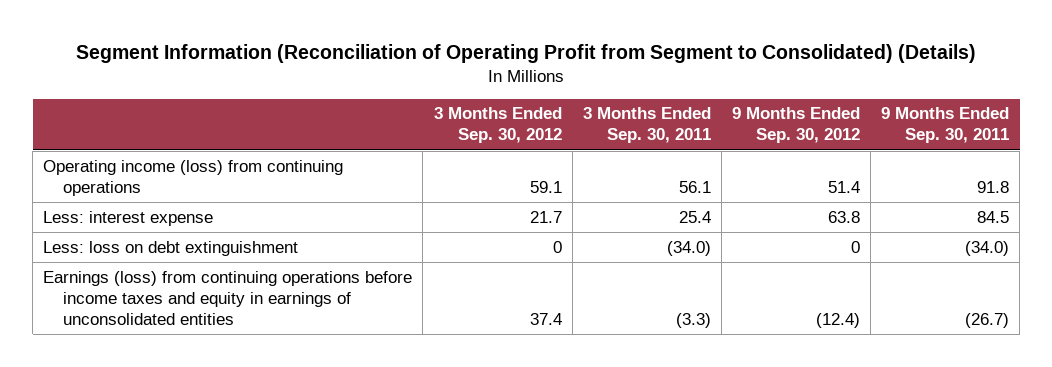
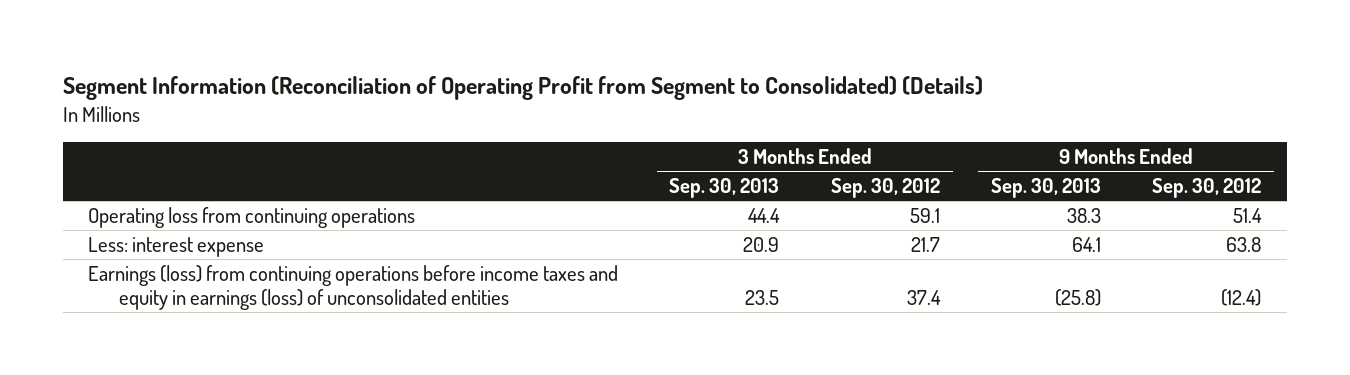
- | 3 Months Ended Sep. 30, 2012 | 3 Months Ended Sep. 30, 2011 | 9 Months Ended Sep. 30, 2012 | 9 Months Ended Sep. 30, 2011
+ | 3 Months Ended Sep. 30, 2013 | 3 Months Ended Sep. 30, 2012 | 9 Months Ended Sep. 30, 2013 | 9 Months Ended Sep. 30, 2012
- Operating income (loss) from continuing operations | 59.1 | 56.1 | 51.4 | 91.8
+ Operating loss from continuing operations | 44.4 | 59.1 | 38.3 | 51.4
- Less: loss on debt extinguishment | 0 | (34.0) | 0 | (34.0)
- Earnings (loss) from continuing operations before income taxes and equity in earnings of unconsolidated entities | 37.4 | (3.3) | (12.4) | (26.7)
+ Earnings (loss) from continuing operations before income taxes and equity in earnings (loss) of unconsolidated entities | 23.5 | 37.4 | (25.8) | (12.4)

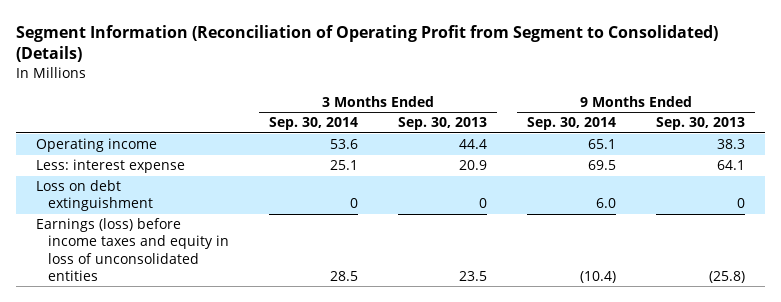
- | 3 Months Ended Sep. 30, 2013 | 3 Months Ended Sep. 30, 2012 | 9 Months Ended Sep. 30, 2013 | 9 Months Ended Sep. 30, 2012
+ | 3 Months Ended Sep. 30, 2014 | 3 Months Ended Sep. 30, 2013 | 9 Months Ended Sep. 30, 2014 | 9 Months Ended Sep. 30, 2013
- Operating loss from continuing operations | 44.4 | 59.1 | 38.3 | 51.4
+ Operating income | 53.6 | 44.4 | 65.1 | 38.3
- Earnings (loss) from continuing operations before income taxes and equity in earnings (loss) of unconsolidated entities | 23.5 | 37.4 | (25.8) | (12.4)
+ Loss on debt extinguishment | 0 | 0 | 6.0 | 0
+ Earnings (loss) before income taxes and equity in loss of unconsolidated entities | 28.5 | 23.5 | (10.4) | (25.8)

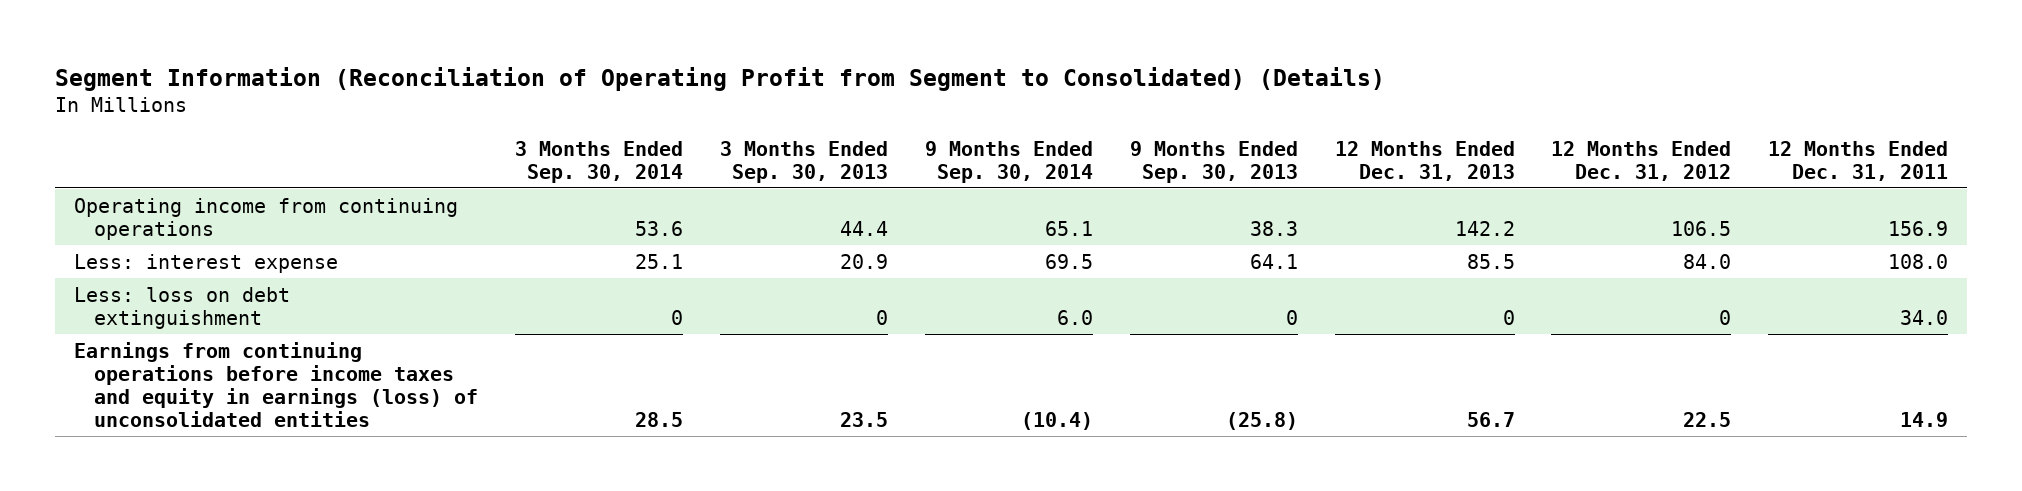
- | 3 Months Ended Sep. 30, 2014 | 3 Months Ended Sep. 30, 2013 | 9 Months Ended Sep. 30, 2014 | 9 Months Ended Sep. 30, 2013
+ | 3 Months Ended Sep. 30, 2014 | 3 Months Ended Sep. 30, 2013 | 9 Months Ended Sep. 30, 2014 | 9 Months Ended Sep. 30, 2013 | 12 Months Ended Dec. 31, 2013 | 12 Months Ended Dec. 31, 2012 | 12 Months Ended Dec. 31, 2011
- Operating income | 53.6 | 44.4 | 65.1 | 38.3
+ Operating income from continuing operations | 53.6 | 44.4 | 65.1 | 38.3 | 142.2 | 106.5 | 156.9
- Loss on debt extinguishment | 0 | 0 | 6.0 | 0
- Earnings (loss) before income taxes and equity in loss of unconsolidated entities | 28.5 | 23.5 | (10.4) | (25.8)
+ Less: loss on debt extinguishment | 0 | 0 | 6.0 | 0 | 0 | 0 | 34.0
+ Earnings from continuing operations before income taxes and equity in earnings (loss) of unconsolidated entities | 28.5 | 23.5 | (10.4) | (25.8) | 56.7 | 22.5 | 14.9

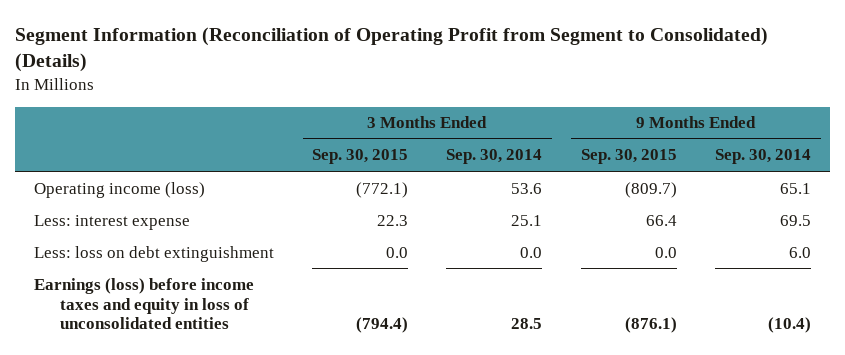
- | 3 Months Ended Sep. 30, 2014 | 3 Months Ended Sep. 30, 2013 | 9 Months Ended Sep. 30, 2014 | 9 Months Ended Sep. 30, 2013 | 12 Months Ended Dec. 31, 2013 | 12 Months Ended Dec. 31, 2012 | 12 Months Ended Dec. 31, 2011
+ | 3 Months Ended Sep. 30, 2015 | 3 Months Ended Sep. 30, 2014 | 9 Months Ended Sep. 30, 2015 | 9 Months Ended Sep. 30, 2014
- Operating income from continuing operations | 53.6 | 44.4 | 65.1 | 38.3 | 142.2 | 106.5 | 156.9
+ Operating income (loss) | (772.1) | 53.6 | (809.7) | 65.1
- Less: loss on debt extinguishment | 0 | 0 | 6.0 | 0 | 0 | 0 | 34.0
- Earnings from continuing operations before income taxes and equity in earnings (loss) of unconsolidated entities | 28.5 | 23.5 | (10.4) | (25.8) | 56.7 | 22.5 | 14.9
+ Less: loss on debt extinguishment | 0.0 | 0.0 | 0.0 | 6.0
+ Earnings (loss) before income taxes and equity in loss of unconsolidated entities | (794.4) | 28.5 | (876.1) | (10.4)

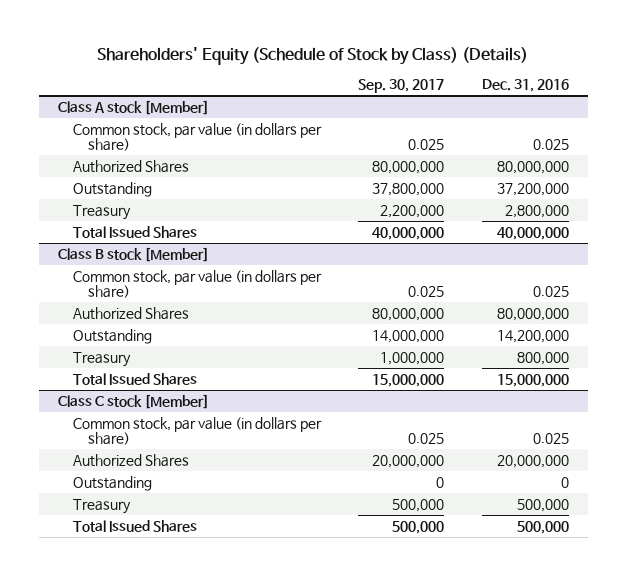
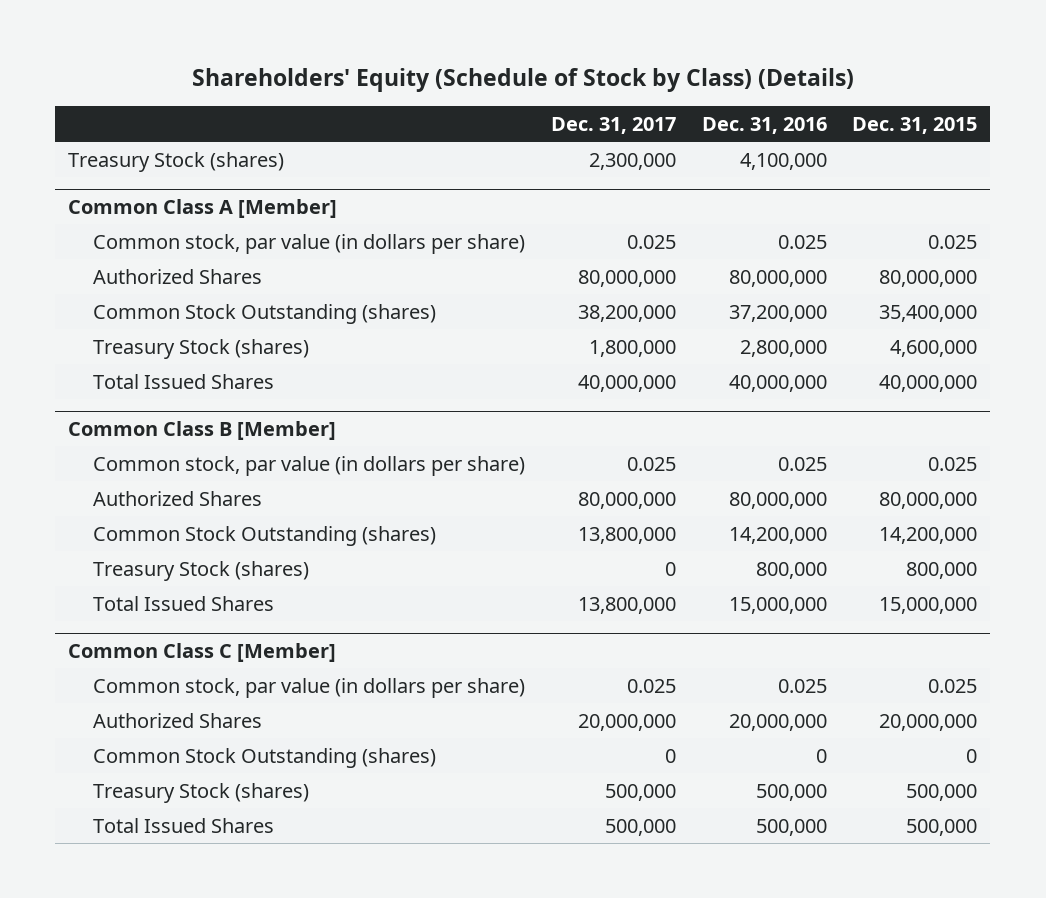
- | Sep. 30, 2017 | Dec. 31, 2016
+ | Dec. 31, 2017 | Dec. 31, 2016 | Dec. 31, 2015
- Class A stock [Member]
+ Treasury Stock (shares) | 2,300,000 | 4,100,000 |
+ Common Class A [Member]
- Outstanding | 37,800,000 | 37,200,000
- Treasury | 2,200,000 | 2,800,000
+ Common Stock Outstanding (shares) | 38,200,000 | 37,200,000 | 35,400,000
+ Treasury Stock (shares) | 1,800,000 | 2,800,000 | 4,600,000
- Class B stock [Member]
+ Common Class B [Member]
- Outstanding | 14,000,000 | 14,200,000
- Treasury | 1,000,000 | 800,000
+ Common Stock Outstanding (shares) | 13,800,000 | 14,200,000 | 14,200,000
+ Treasury Stock (shares) | 0 | 800,000 | 800,000
- Class C stock [Member]
+ Common Class C [Member]
- Outstanding | 0 | 0
- Treasury | 500,000 | 500,000
+ Common Stock Outstanding (shares) | 0 | 0 | 0
+ Treasury Stock (shares) | 500,000 | 500,000 | 500,000

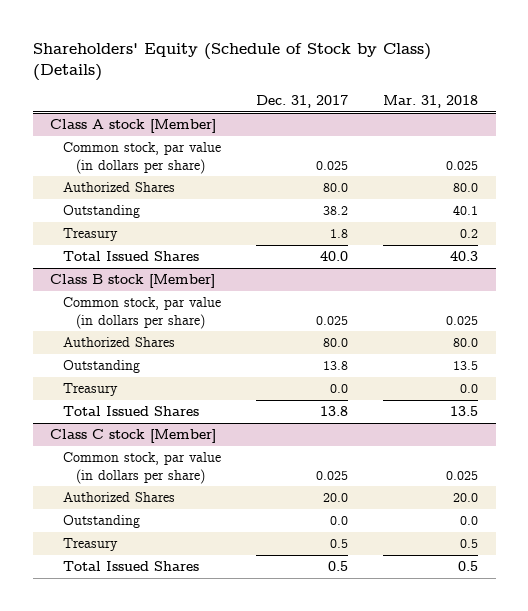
- | Dec. 31, 2017 | Dec. 31, 2016 | Dec. 31, 2015
+ | Dec. 31, 2017 | Mar. 31, 2018
- Treasury Stock (shares) | 2,300,000 | 4,100,000 |
- Common Class A [Member]
+ Class A stock [Member]
- Authorized Shares | 80,000,000 | 80,000,000 | 80,000,000
- Common Stock Outstanding (shares) | 38,200,000 | 37,200,000 | 35,400,000
- Treasury Stock (shares) | 1,800,000 | 2,800,000 | 4,600,000
- Total Issued Shares | 40,000,000 | 40,000,000 | 40,000,000
- Common Class B [Member]
+ Authorized Shares | 80.0 | 80.0
+ Outstanding | 38.2 | 40.1
+ Treasury | 1.8 | 0.2
+ Total Issued Shares | 40.0 | 40.3
+ Class B stock [Member]
- Authorized Shares | 80,000,000 | 80,000,000 | 80,000,000
- Common Stock Outstanding (shares) | 13,800,000 | 14,200,000 | 14,200,000
- Treasury Stock (shares) | 0 | 800,000 | 800,000
- Total Issued Shares | 13,800,000 | 15,000,000 | 15,000,000
- Common Class C [Member]
+ Authorized Shares | 80.0 | 80.0
+ Outstanding | 13.8 | 13.5
+ Treasury | 0.0 | 0.0
+ Total Issued Shares | 13.8 | 13.5
+ Class C stock [Member]
- Authorized Shares | 20,000,000 | 20,000,000 | 20,000,000
- Common Stock Outstanding (shares) | 0 | 0 | 0
- Treasury Stock (shares) | 500,000 | 500,000 | 500,000
- Total Issued Shares | 500,000 | 500,000 | 500,000
+ Authorized Shares | 20.0 | 20.0
+ Outstanding | 0.0 | 0.0
+ Treasury | 0.5 | 0.5
+ Total Issued Shares | 0.5 | 0.5

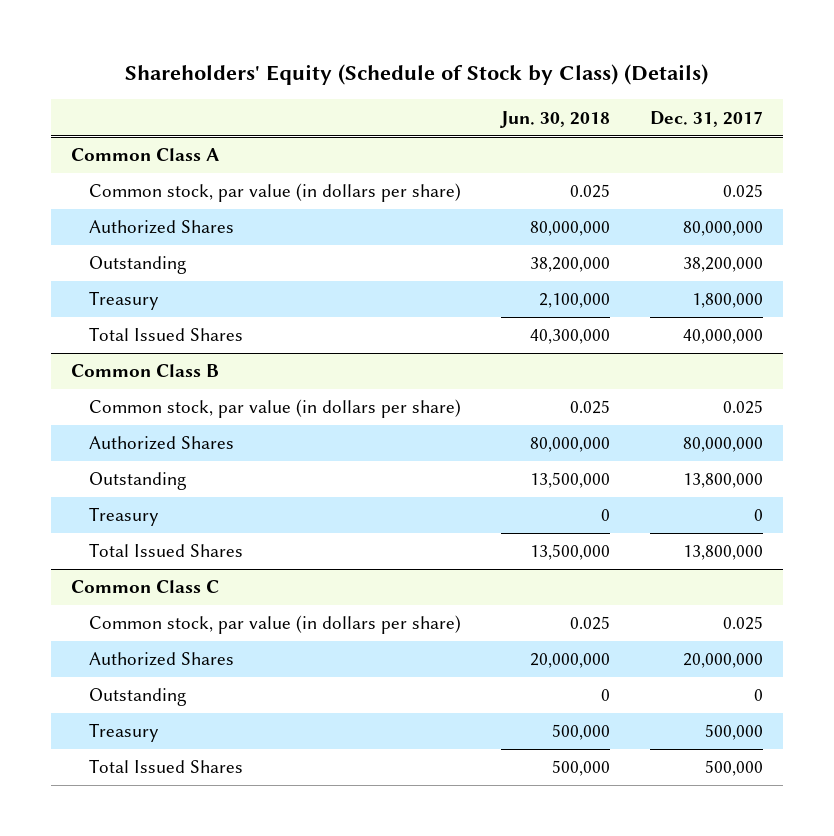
- | Dec. 31, 2017 | Mar. 31, 2018
+ | Jun. 30, 2018 | Dec. 31, 2017
- Class A stock [Member]
+ Common Class A
- Authorized Shares | 80.0 | 80.0
- Outstanding | 38.2 | 40.1
- Treasury | 1.8 | 0.2
- Total Issued Shares | 40.0 | 40.3
- Class B stock [Member]
+ Authorized Shares | 80,000,000 | 80,000,000
+ Outstanding | 38,200,000 | 38,200,000
+ Treasury | 2,100,000 | 1,800,000
+ Total Issued Shares | 40,300,000 | 40,000,000
+ Common Class B
- Authorized Shares | 80.0 | 80.0
- Outstanding | 13.8 | 13.5
- Treasury | 0.0 | 0.0
- Total Issued Shares | 13.8 | 13.5
- Class C stock [Member]
+ Authorized Shares | 80,000,000 | 80,000,000
+ Outstanding | 13,500,000 | 13,800,000
+ Treasury | 0 | 0
+ Total Issued Shares | 13,500,000 | 13,800,000
+ Common Class C
- Authorized Shares | 20.0 | 20.0
- Outstanding | 0.0 | 0.0
- Treasury | 0.5 | 0.5
- Total Issued Shares | 0.5 | 0.5
+ Authorized Shares | 20,000,000 | 20,000,000
+ Outstanding | 0 | 0
+ Treasury | 500,000 | 500,000
+ Total Issued Shares | 500,000 | 500,000

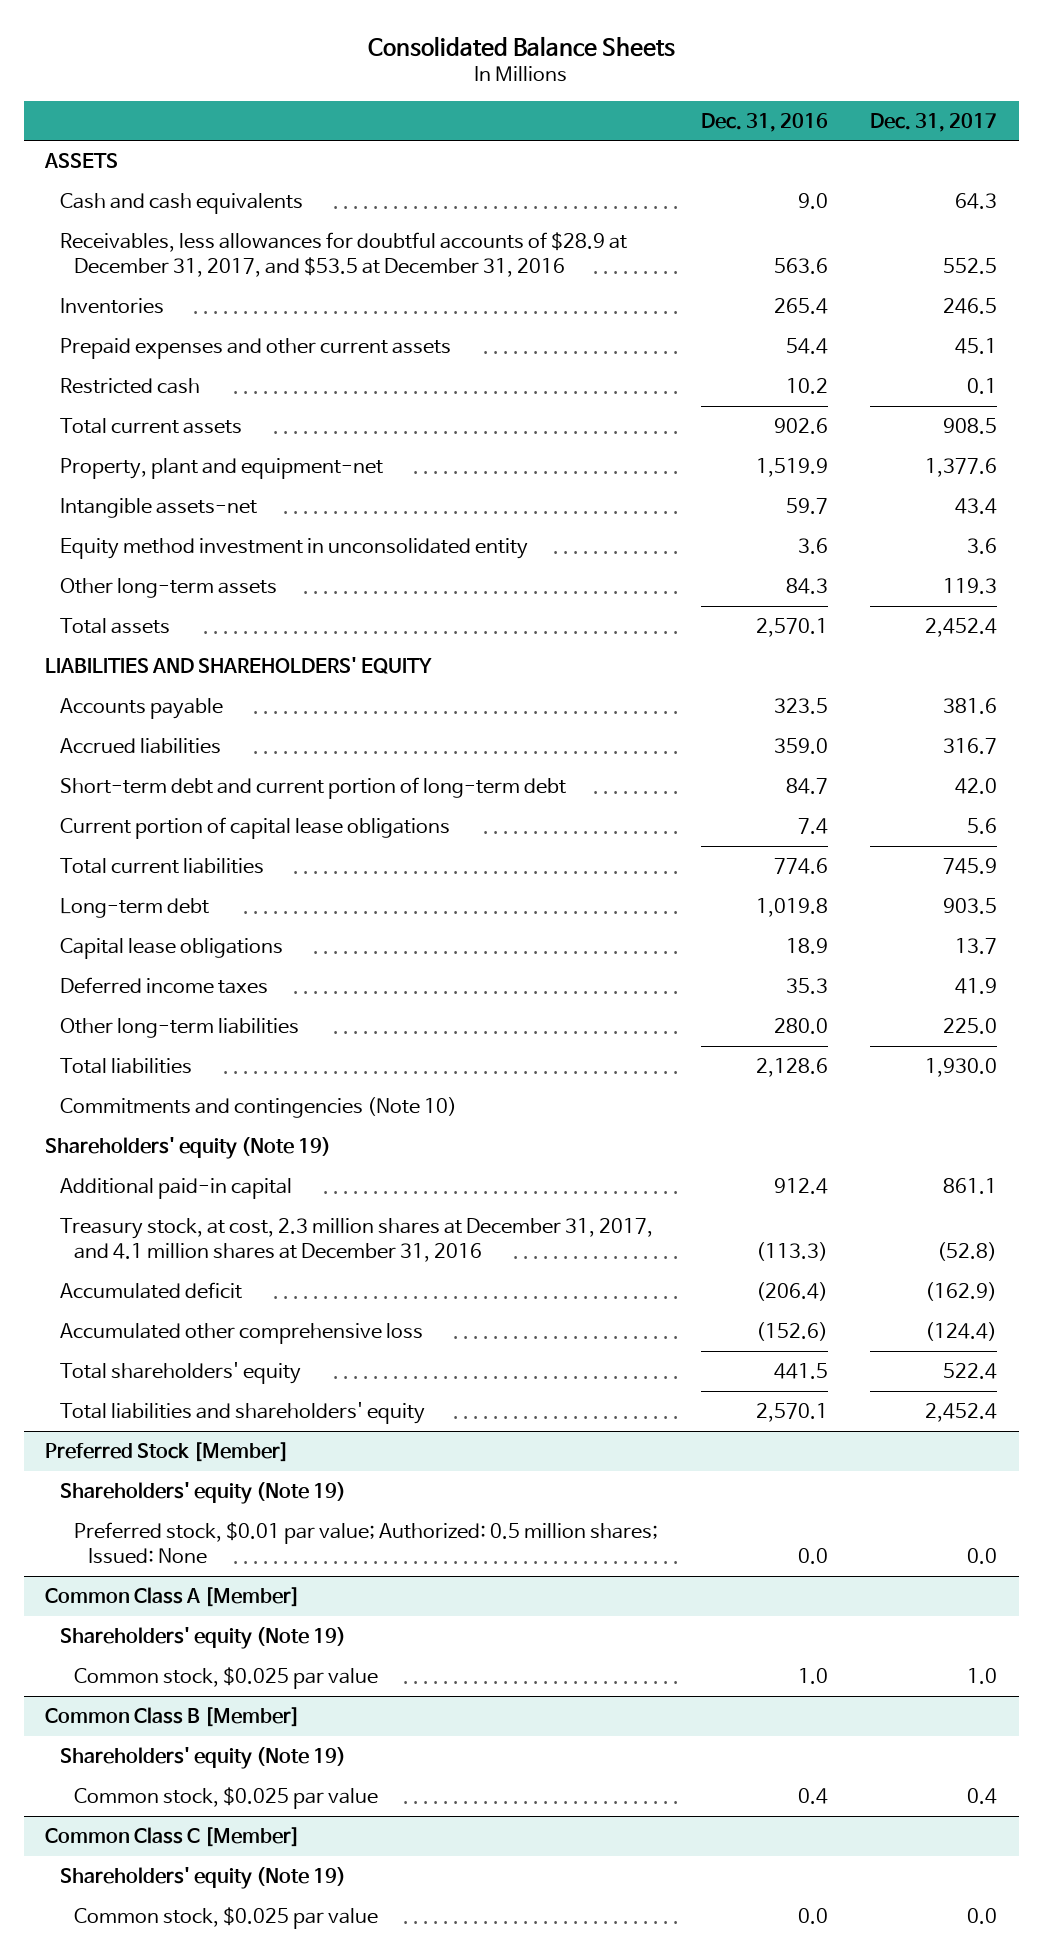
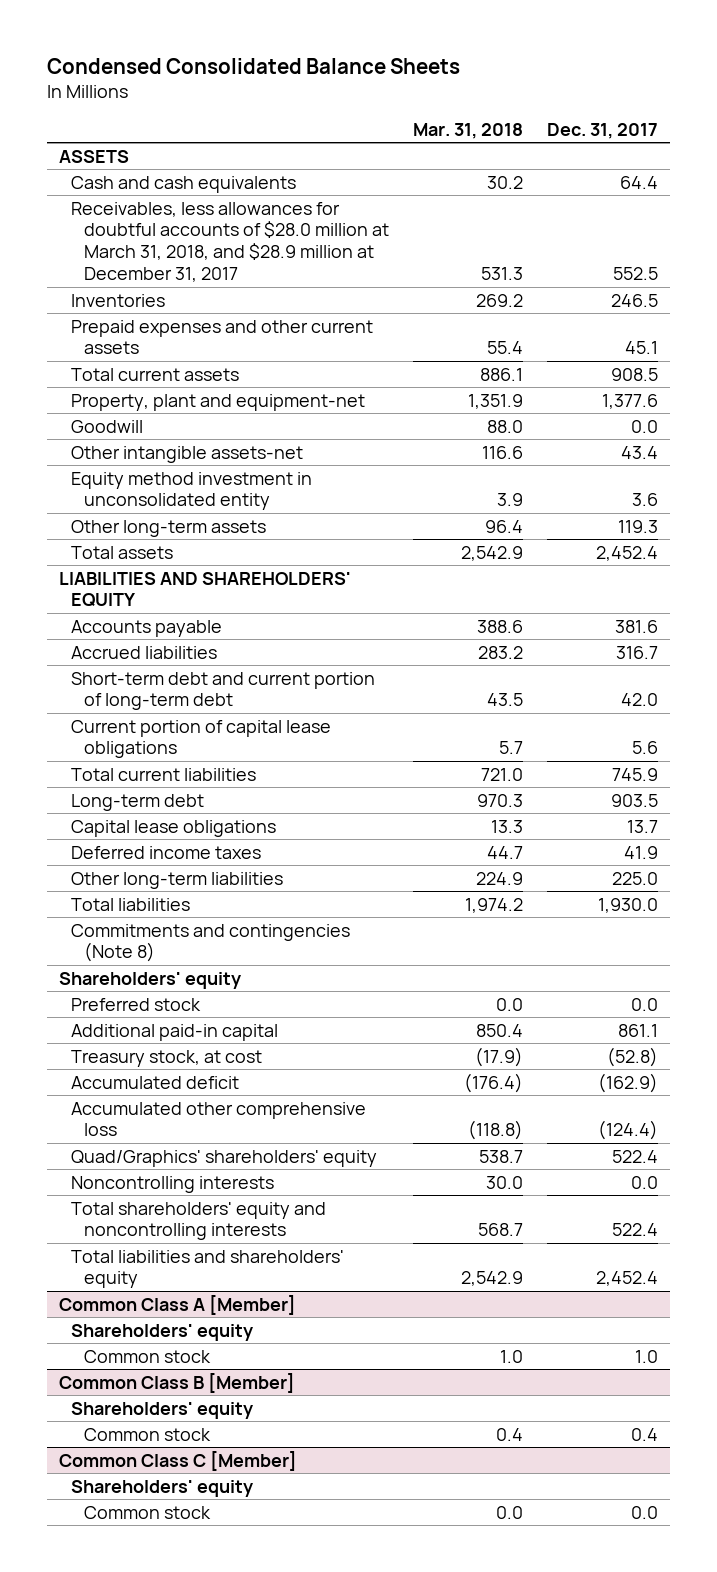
- Consolidated Balance Sheets
+ Condensed Consolidated Balance Sheets
- | Dec. 31, 2016 | Dec. 31, 2017
+ | Mar. 31, 2018 | Dec. 31, 2017
- Cash and cash equivalents | 9.0 | 64.3
- Receivables, less allowances for doubtful accounts of $28.9 at December 31, 2017, and $53.5 at December 31, 2016 | 563.6 | 552.5
+ Cash and cash equivalents | 30.2 | 64.4
+ Receivables, less allowances for doubtful accounts of $28.0 million at March 31, 2018, and $28.9 million at December 31, 2017 | 531.3 | 552.5
- Restricted cash | 10.2 | 0.1
- Intangible assets-net | 59.7 | 43.4
+ Goodwill | 88.0 | 0.0
+ Other intangible assets-net | 116.6 | 43.4
- Commitments and contingencies (Note 10)
- Shareholders' equity (Note 19)
+ Commitments and contingencies (Note 8)
+ Shareholders' equity
+ Preferred stock | 0.0 | 0.0
- Treasury stock, at cost, 2.3 million shares at December 31, 2017, and 4.1 million shares at December 31, 2016 | (113.3) | (52.8)
+ Treasury stock, at cost | (17.9) | (52.8)
- Total shareholders' equity | 441.5 | 522.4
+ Quad/Graphics' shareholders' equity | 538.7 | 522.4
+ Noncontrolling interests | 30.0 | 0.0
+ Total shareholders' equity and noncontrolling interests | 568.7 | 522.4
- Preferred Stock [Member]
- Shareholders' equity (Note 19)
- Preferred stock, $0.01 par value; Authorized: 0.5 million shares; Issued: None | 0.0 | 0.0
@ Common Class A [Member]
- Shareholders' equity (Note 19)
- Common stock, $0.025 par value | 1.0 | 1.0
+ Shareholders' equity
+ Common stock | 1.0 | 1.0
@ Common Class B [Member]
- Shareholders' equity (Note 19)
- Common stock, $0.025 par value | 0.4 | 0.4
+ Shareholders' equity
+ Common stock | 0.4 | 0.4
@ Common Class C [Member]
- Shareholders' equity (Note 19)
- Common stock, $0.025 par value | 0.0 | 0.0
+ Shareholders' equity
+ Common stock | 0.0 | 0.0

